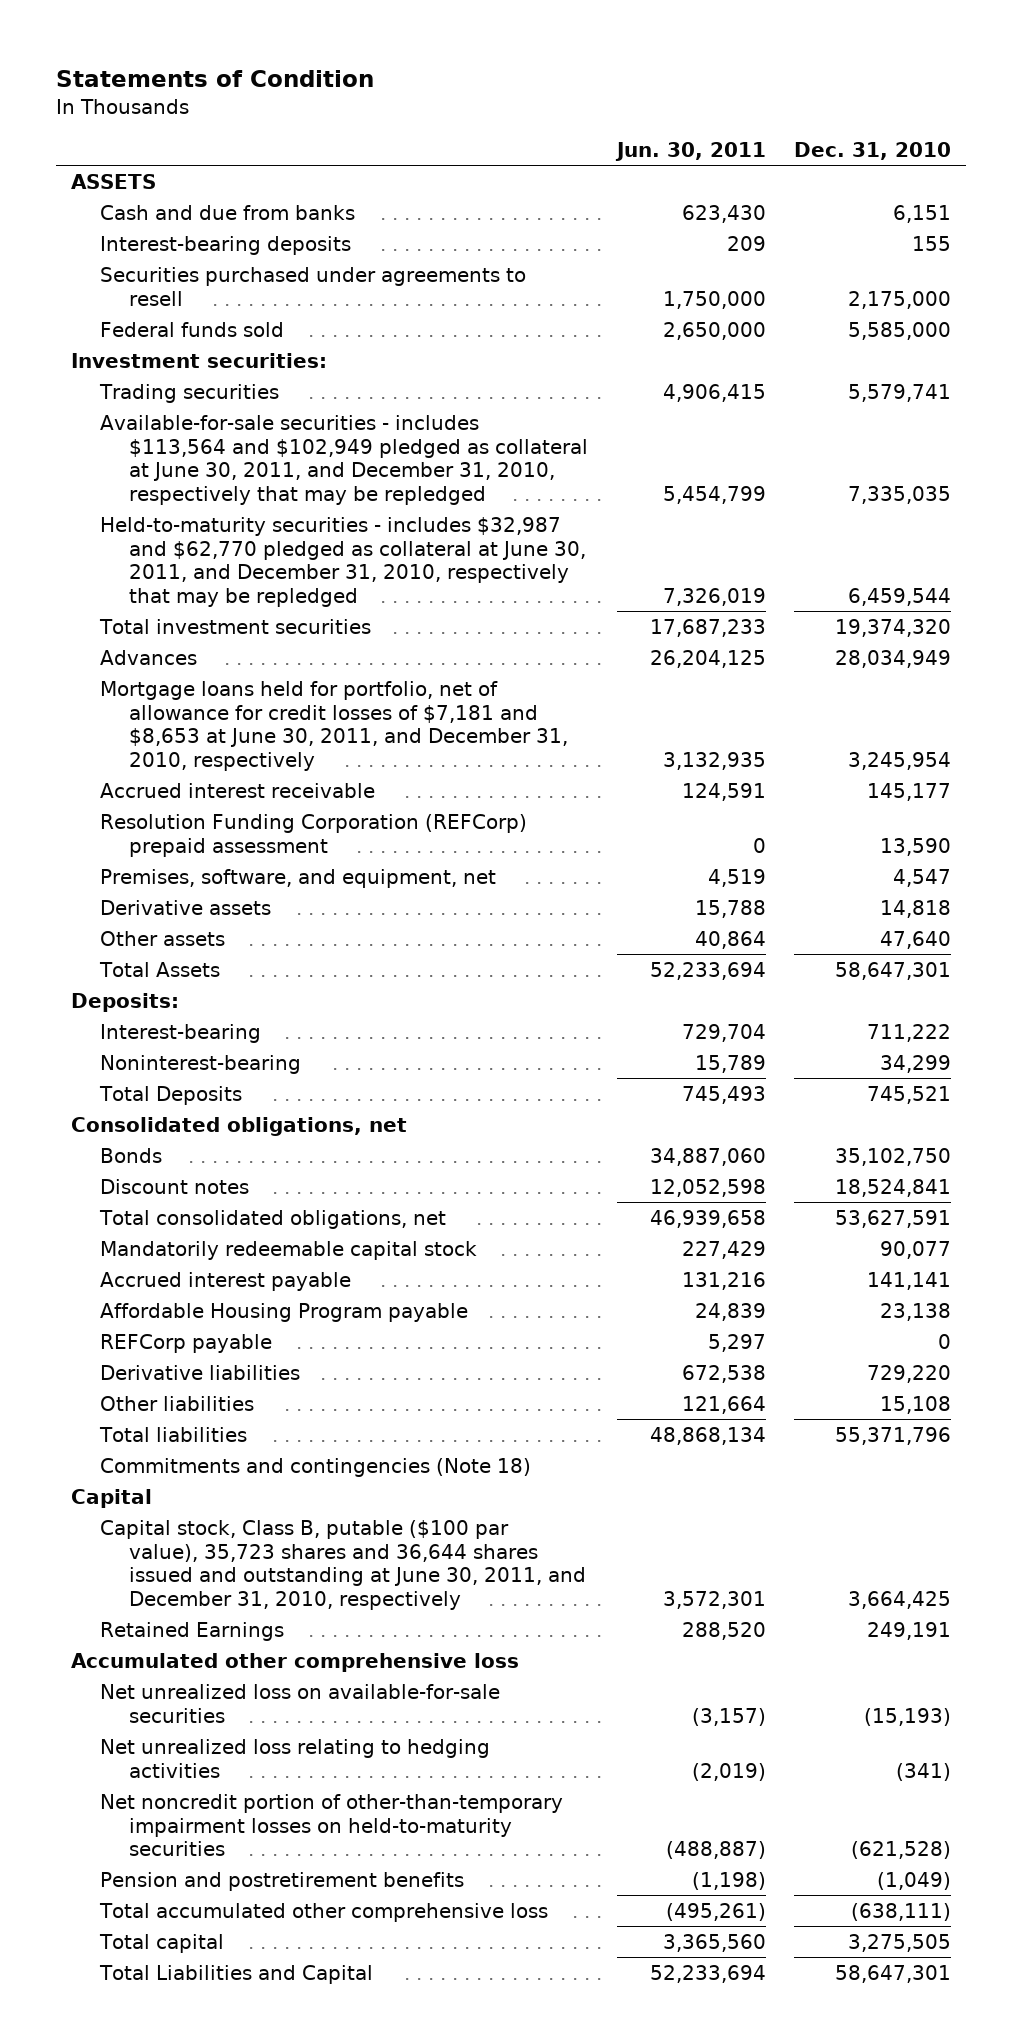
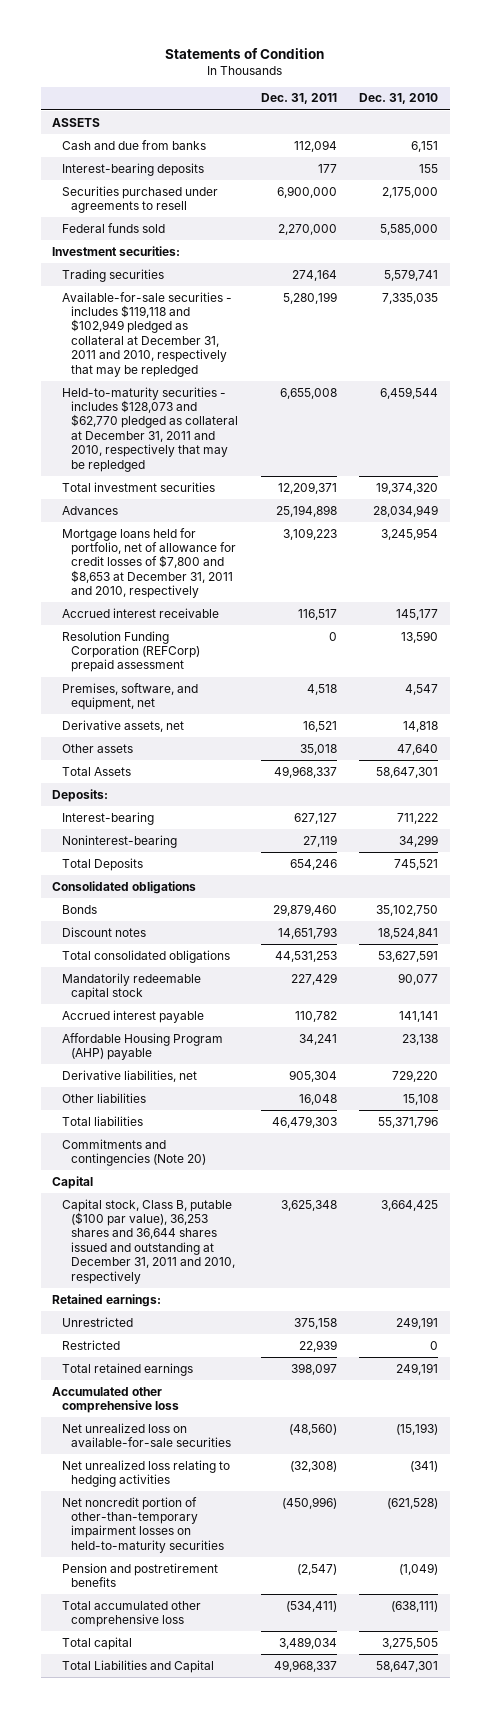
- | Jun. 30, 2011 | Dec. 31, 2010
+ | Dec. 31, 2011 | Dec. 31, 2010
- Available-for-sale securities - includes $113,564 and $102,949 pledged as collateral at June 30, 2011, and December 31, 2010, respectively that may be repledged | 5,454,799 | 7,335,035
- Held-to-maturity securities - includes $32,987 and $62,770 pledged as collateral at June 30, 2011, and December 31, 2010, respectively that may be repledged | 7,326,019 | 6,459,544
+ Available-for-sale securities - includes $119,118 and $102,949 pledged as collateral at December 31, 2011 and 2010, respectively that may be repledged | 5,280,199 | 7,335,035
+ Held-to-maturity securities - includes $128,073 and $62,770 pledged as collateral at December 31, 2011 and 2010, respectively that may be repledged | 6,655,008 | 6,459,544
- Mortgage loans held for portfolio, net of allowance for credit losses of $7,181 and $8,653 at June 30, 2011, and December 31, 2010, respectively | 3,132,935 | 3,245,954
+ Mortgage loans held for portfolio, net of allowance for credit losses of $7,800 and $8,653 at December 31, 2011 and 2010, respectively | 3,109,223 | 3,245,954
- Derivative assets | 15,788 | 14,818
+ Derivative assets, net | 16,521 | 14,818
- Consolidated obligations, net
+ Consolidated obligations
- Total consolidated obligations, net | 46,939,658 | 53,627,591
+ Total consolidated obligations | 44,531,253 | 53,627,591
- Affordable Housing Program payable | 24,839 | 23,138
- REFCorp payable | 5,297 | 0
- Derivative liabilities | 672,538 | 729,220
+ Affordable Housing Program (AHP) payable | 34,241 | 23,138
+ Derivative liabilities, net | 905,304 | 729,220
- Commitments and contingencies (Note 18)
+ Commitments and contingencies (Note 20)
- Capital stock, Class B, putable ($100 par value), 35,723 shares and 36,644 shares issued and outstanding at June 30, 2011, and December 31, 2010, respectively | 3,572,301 | 3,664,425
- Retained Earnings | 288,520 | 249,191
+ Capital stock, Class B, putable ($100 par value), 36,253 shares and 36,644 shares issued and outstanding at December 31, 2011 and 2010, respectively | 3,625,348 | 3,664,425
+ Retained earnings:
+ Unrestricted | 375,158 | 249,191
+ Restricted | 22,939 | 0
+ Total retained earnings | 398,097 | 249,191

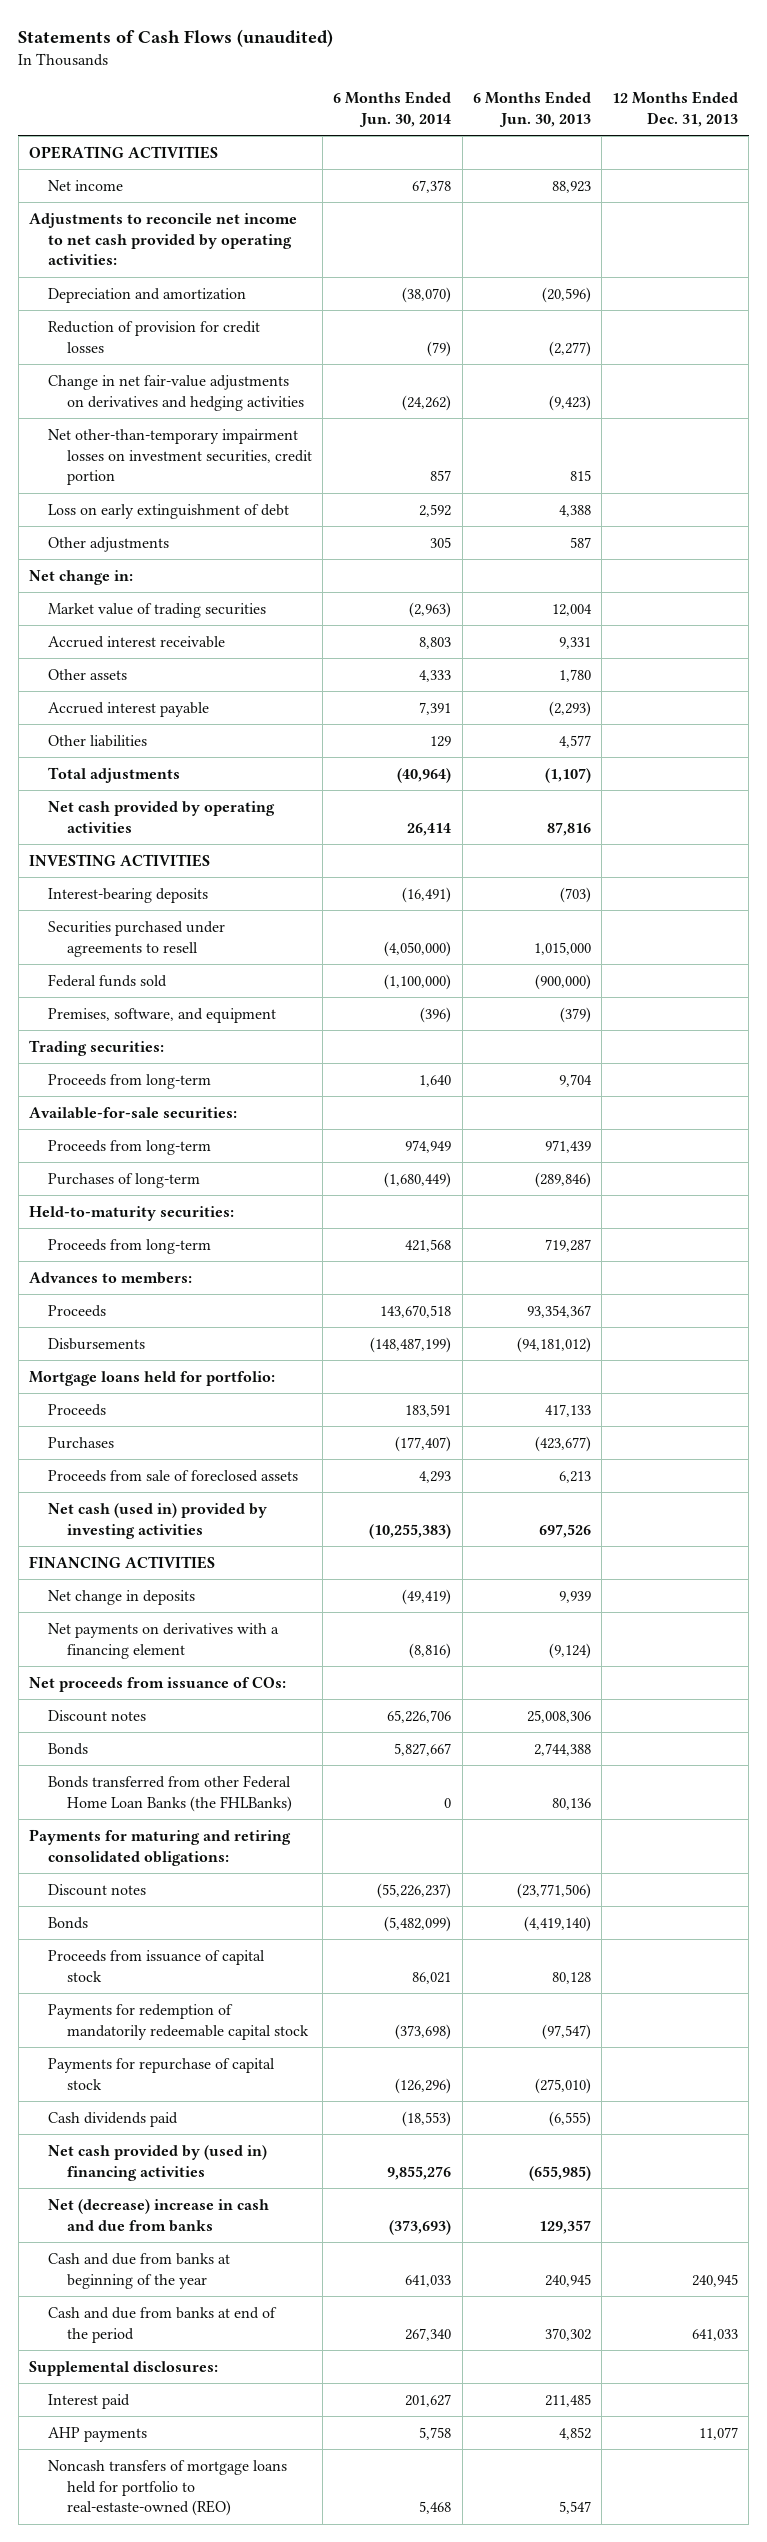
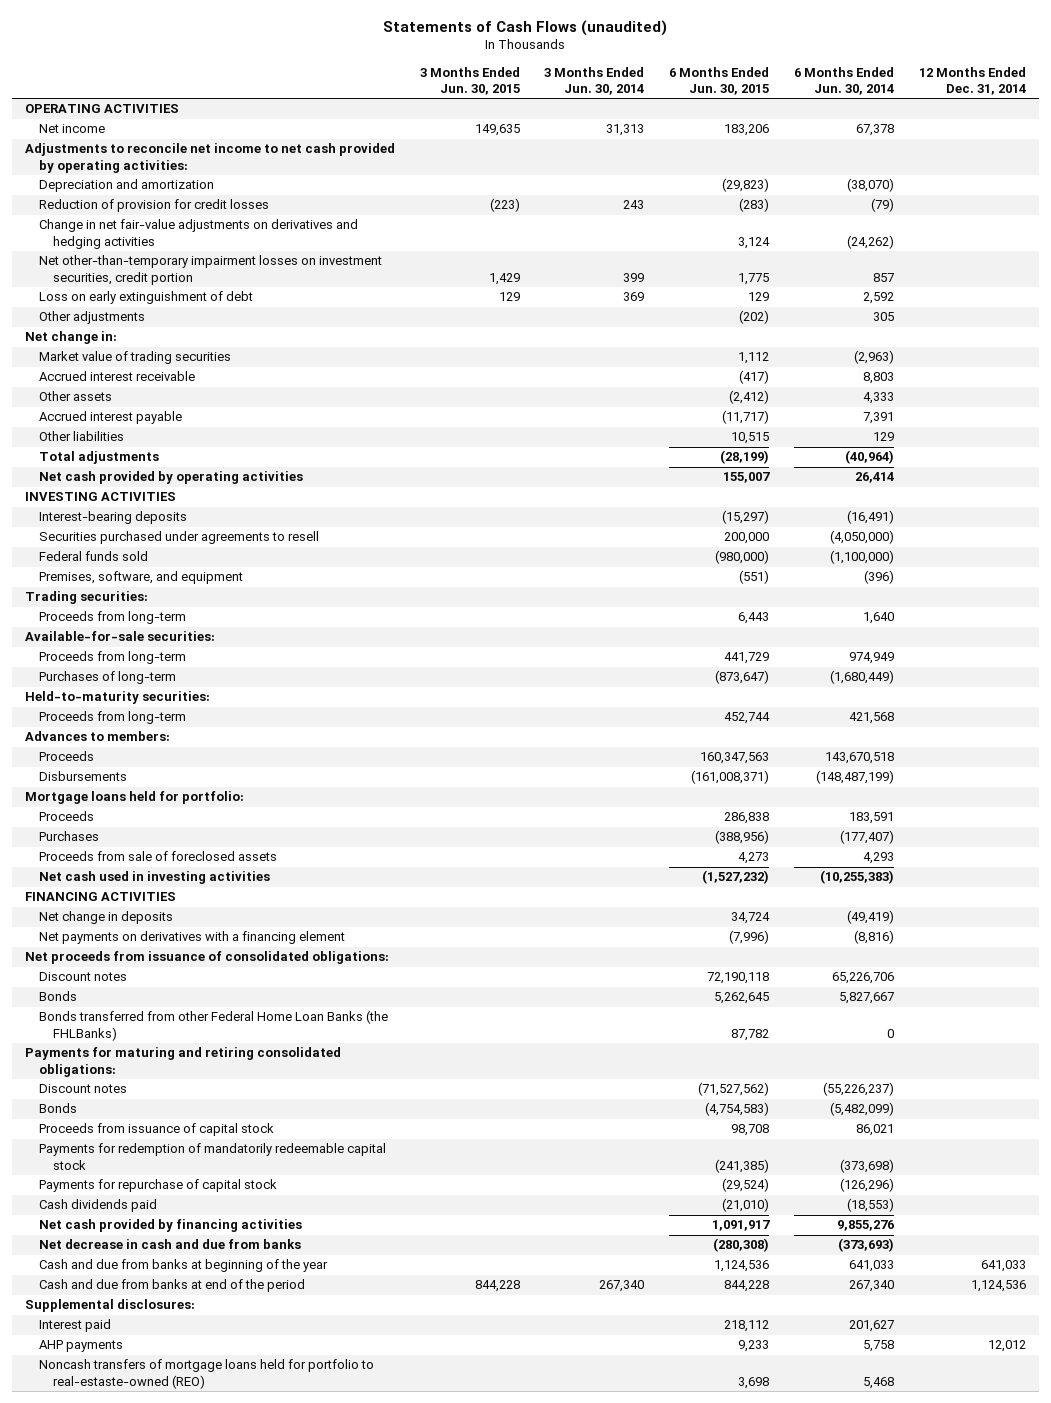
- | 6 Months Ended Jun. 30, 2014 | 6 Months Ended Jun. 30, 2013 | 12 Months Ended Dec. 31, 2013
+ | 3 Months Ended Jun. 30, 2015 | 3 Months Ended Jun. 30, 2014 | 6 Months Ended Jun. 30, 2015 | 6 Months Ended Jun. 30, 2014 | 12 Months Ended Dec. 31, 2014
- Net cash (used in) provided by investing activities | (10,255,383) | 697,526 |
+ Net cash used in investing activities | | | (1,527,232) | (10,255,383) |
- Net proceeds from issuance of COs:
+ Net proceeds from issuance of consolidated obligations:
- Net cash provided by (used in) financing activities | 9,855,276 | (655,985) |
- Net (decrease) increase in cash and due from banks | (373,693) | 129,357 |
+ Net cash provided by financing activities | | | 1,091,917 | 9,855,276 |
+ Net decrease in cash and due from banks | | | (280,308) | (373,693) |

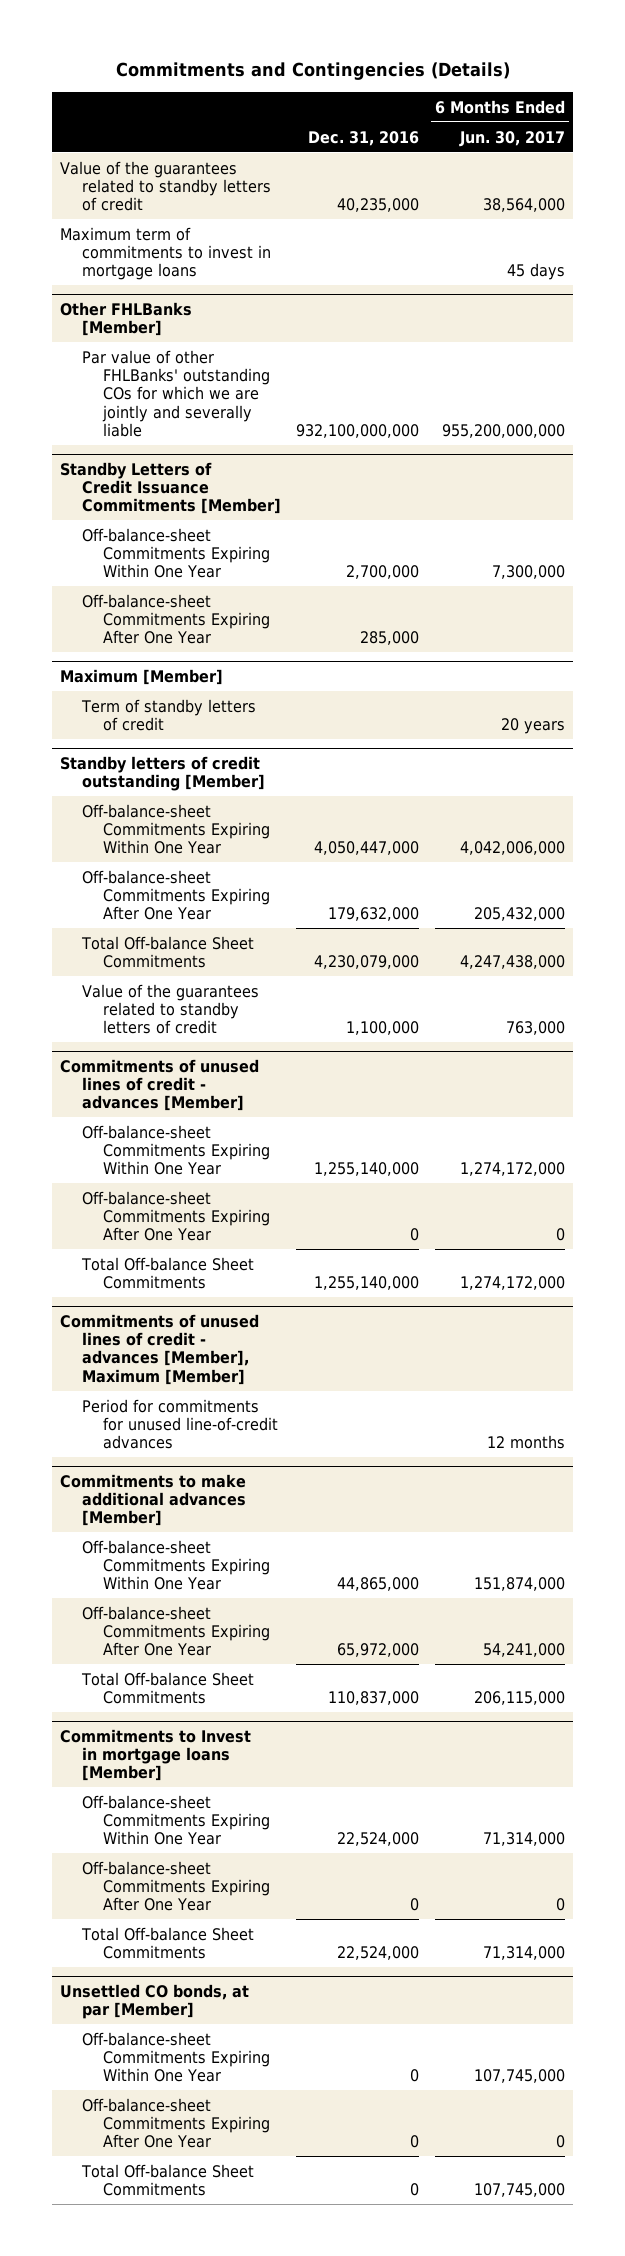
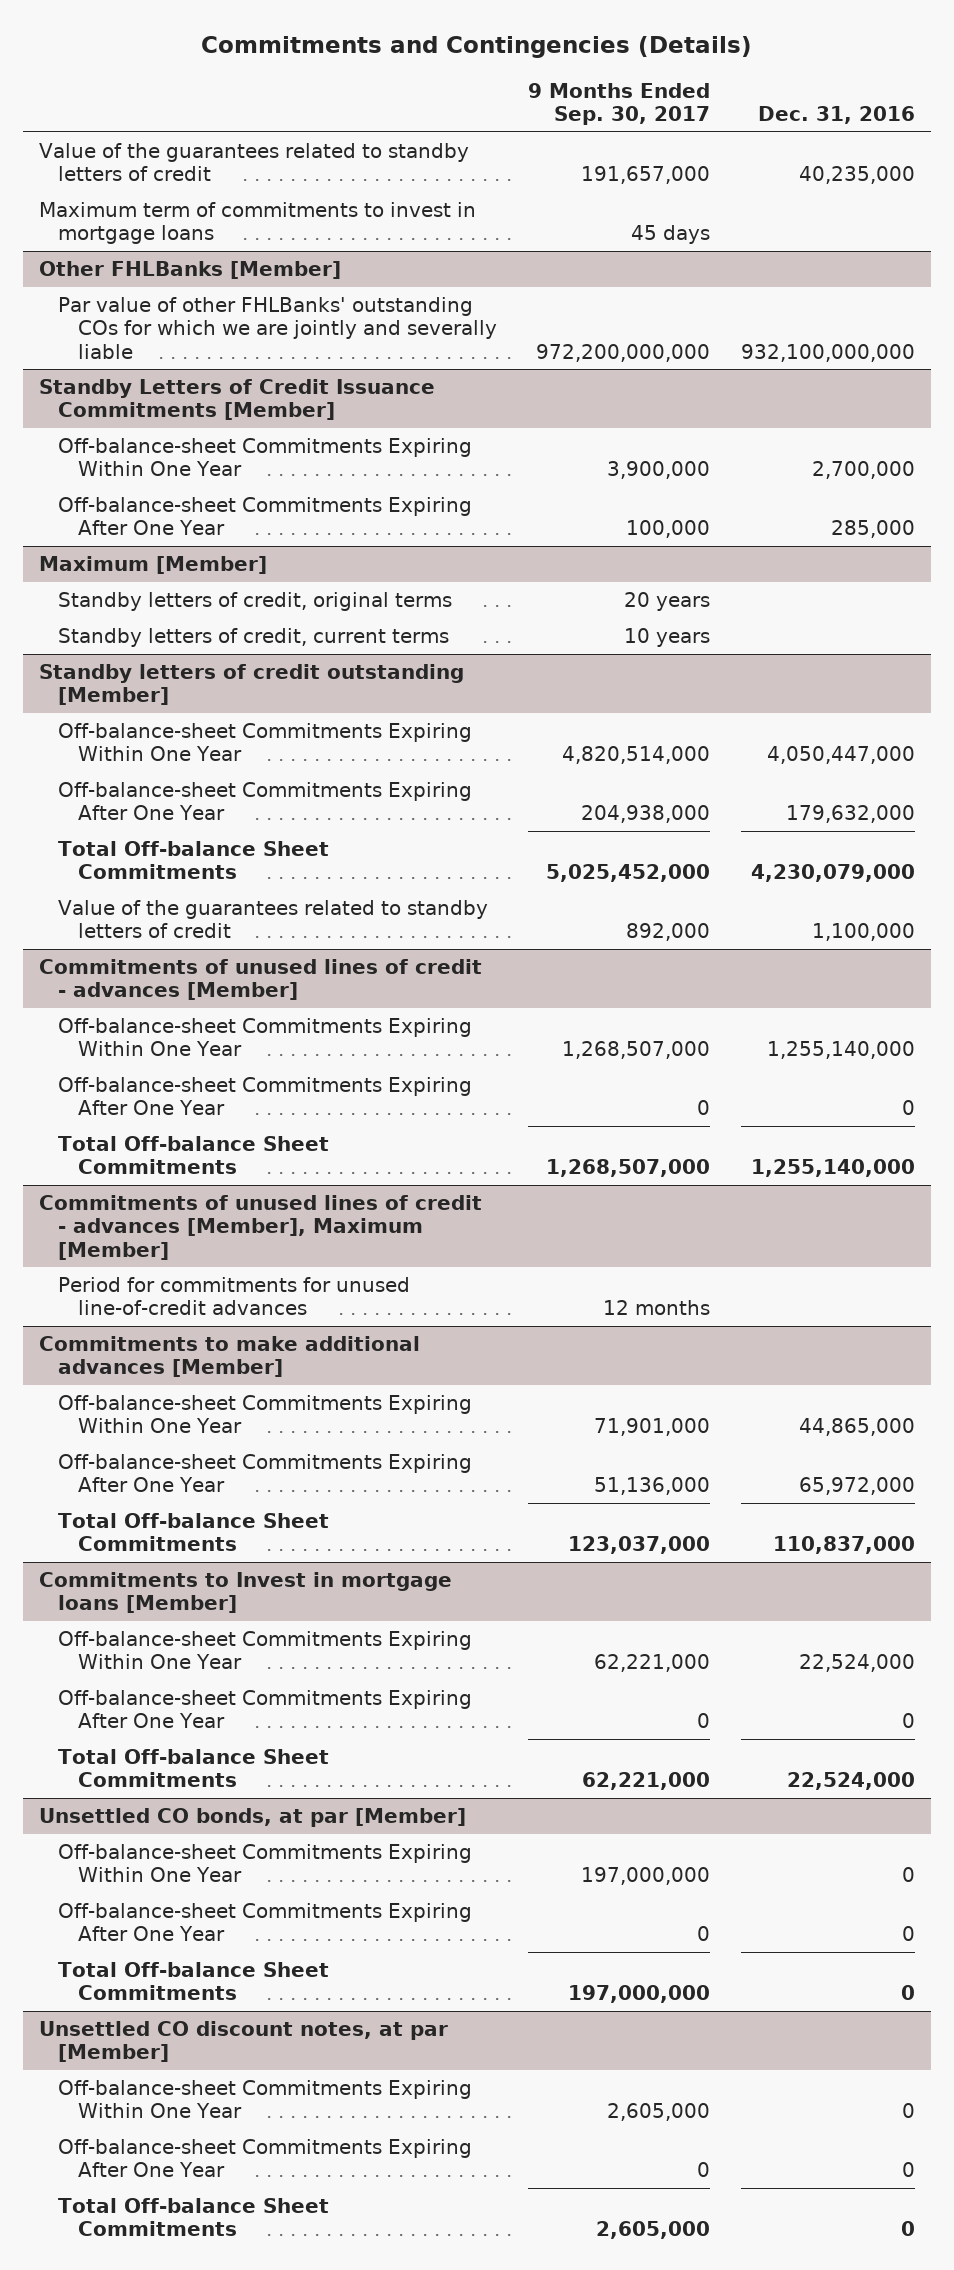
- | Dec. 31, 2016 | 6 Months Ended Jun. 30, 2017
+ | 9 Months Ended Sep. 30, 2017 | Dec. 31, 2016
@ Maximum [Member]
- Term of standby letters of credit | | 20 years
+ Standby letters of credit, original terms | 20 years |
+ Standby letters of credit, current terms | 10 years |
+ Unsettled CO discount notes, at par [Member]
+ Off-balance-sheet Commitments Expiring Within One Year | 2,605,000 | 0
+ Off-balance-sheet Commitments Expiring After One Year | 0 | 0
+ Total Off-balance Sheet Commitments | 2,605,000 | 0

